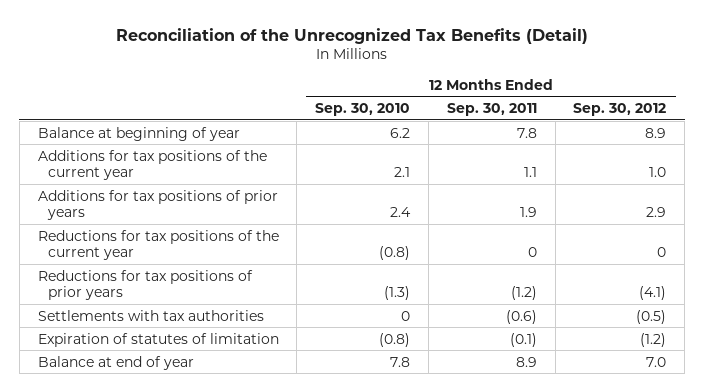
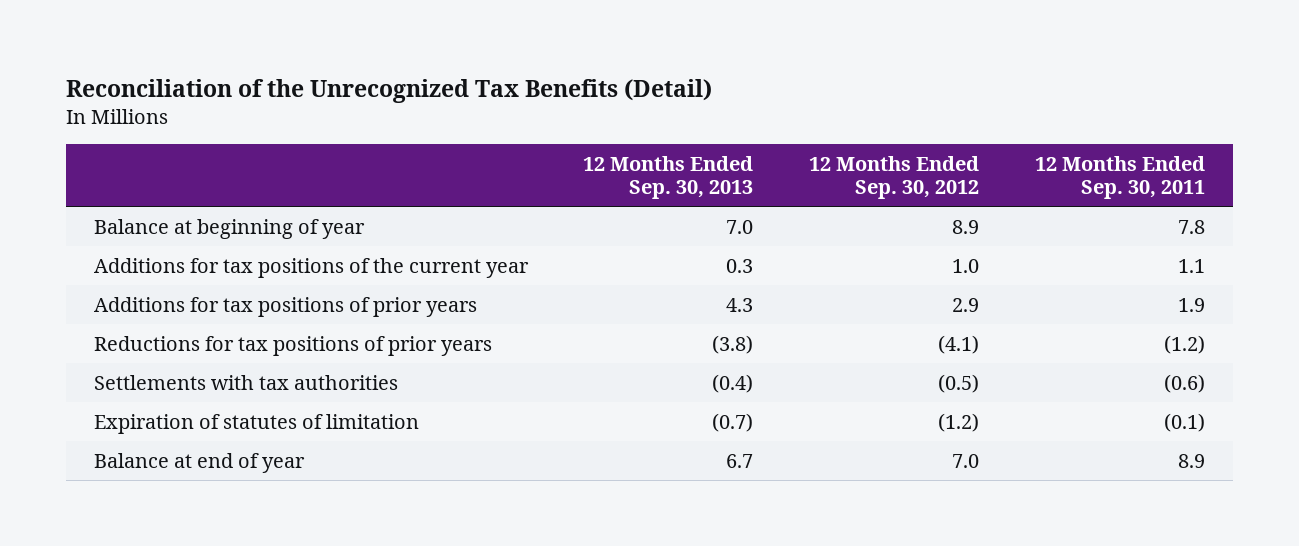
- | 12 Months Ended Sep. 30, 2010 | 12 Months Ended Sep. 30, 2011 | 12 Months Ended Sep. 30, 2012
+ | 12 Months Ended Sep. 30, 2013 | 12 Months Ended Sep. 30, 2012 | 12 Months Ended Sep. 30, 2011
- Reductions for tax positions of the current year | (0.8) | 0 | 0

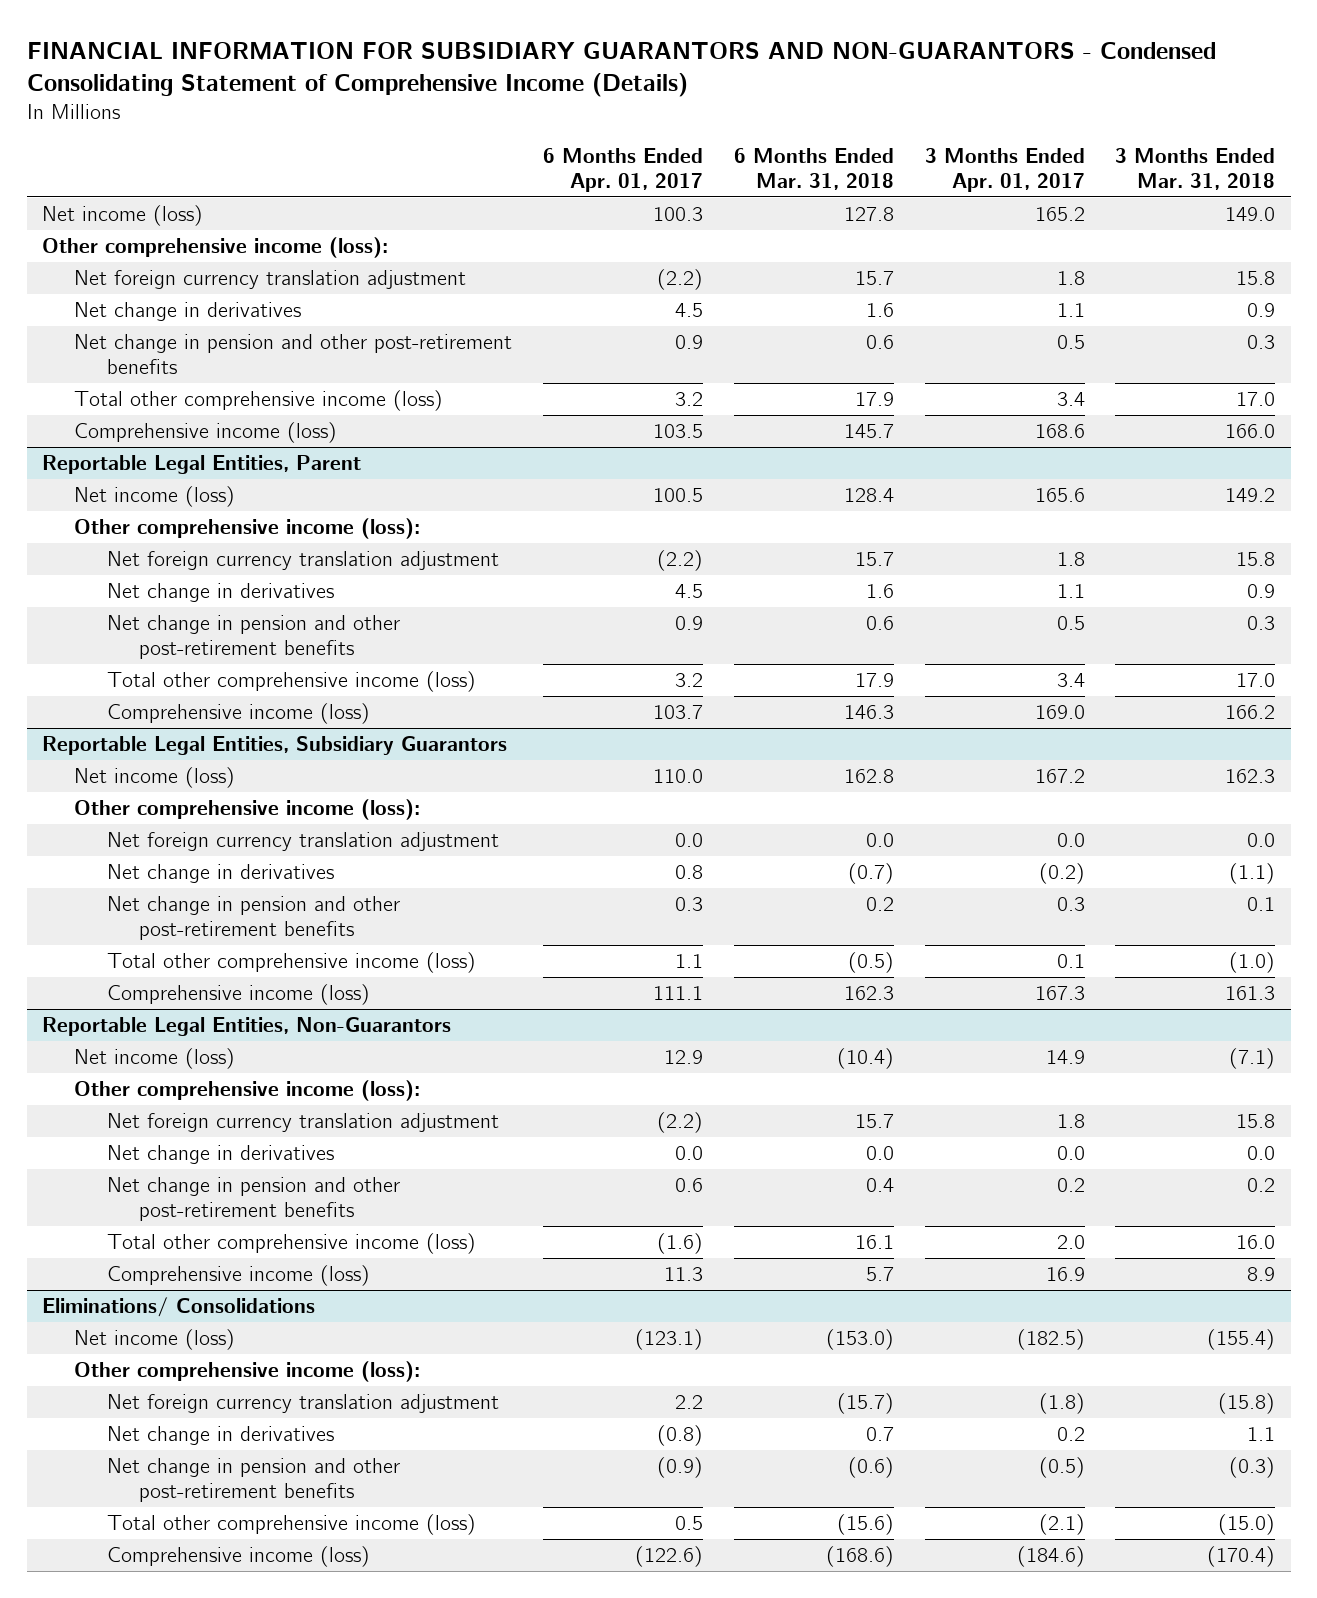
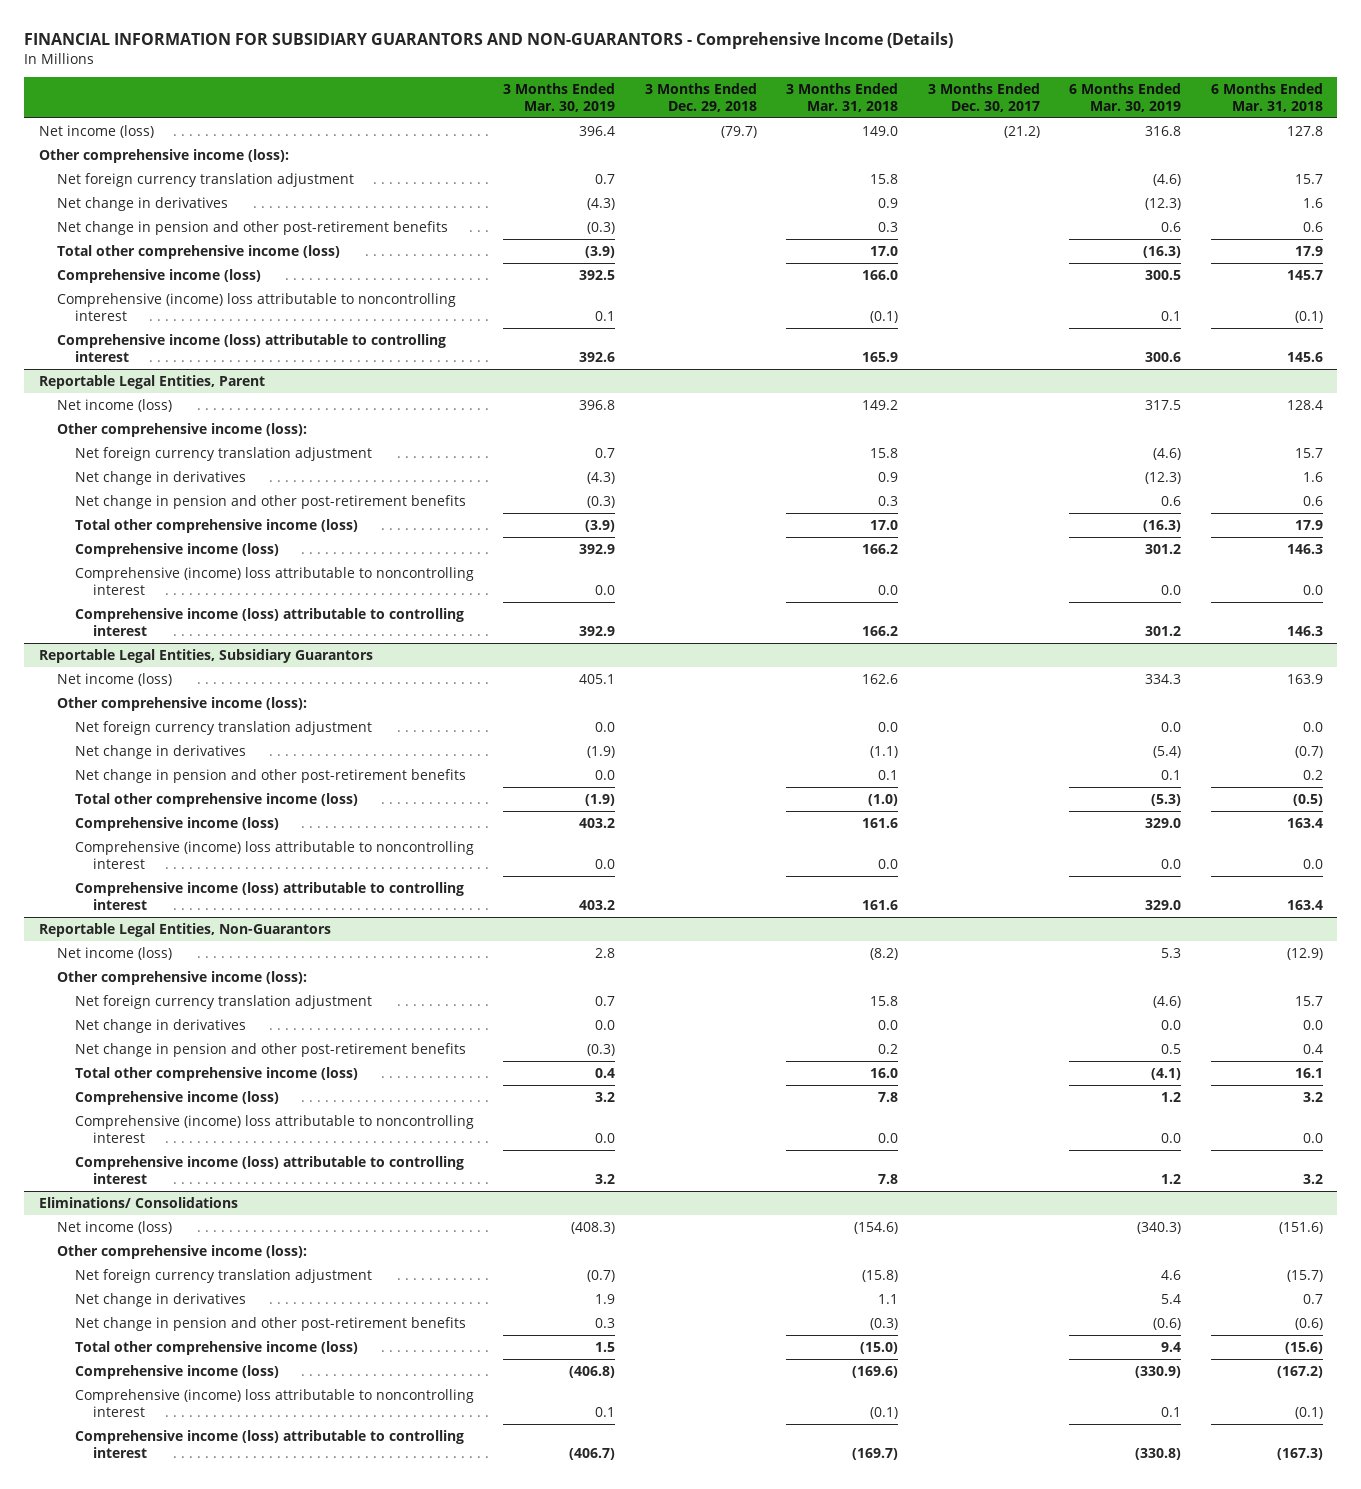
- FINANCIAL INFORMATION FOR SUBSIDIARY GUARANTORS AND NON-GUARANTORS - Condensed Consolidating Statement of Comprehensive Income (Details)
+ FINANCIAL INFORMATION FOR SUBSIDIARY GUARANTORS AND NON-GUARANTORS - Comprehensive Income (Details)
- | 6 Months Ended Apr. 01, 2017 | 6 Months Ended Mar. 31, 2018 | 3 Months Ended Apr. 01, 2017 | 3 Months Ended Mar. 31, 2018
+ | 3 Months Ended Mar. 30, 2019 | 3 Months Ended Dec. 29, 2018 | 3 Months Ended Mar. 31, 2018 | 3 Months Ended Dec. 30, 2017 | 6 Months Ended Mar. 30, 2019 | 6 Months Ended Mar. 31, 2018
+ Comprehensive (income) loss attributable to noncontrolling interest | 0.1 | | (0.1) | | 0.1 | (0.1)
+ Comprehensive income (loss) attributable to controlling interest | 392.6 | | 165.9 | | 300.6 | 145.6
@ Reportable Legal Entities, Parent
+ Comprehensive (income) loss attributable to noncontrolling interest | 0.0 | | 0.0 | | 0.0 | 0.0
+ Comprehensive income (loss) attributable to controlling interest | 392.9 | | 166.2 | | 301.2 | 146.3
@ Reportable Legal Entities, Subsidiary Guarantors
- Net income (loss) | 110.0 | 162.8 | 167.2 | 162.3
+ Net income (loss) | 405.1 | | 162.6 | | 334.3 | 163.9
- Comprehensive income (loss) | 111.1 | 162.3 | 167.3 | 161.3
+ Comprehensive income (loss) | 403.2 | | 161.6 | | 329.0 | 163.4
+ Comprehensive (income) loss attributable to noncontrolling interest | 0.0 | | 0.0 | | 0.0 | 0.0
+ Comprehensive income (loss) attributable to controlling interest | 403.2 | | 161.6 | | 329.0 | 163.4
@ Reportable Legal Entities, Non-Guarantors
- Net income (loss) | 12.9 | (10.4) | 14.9 | (7.1)
+ Net income (loss) | 2.8 | | (8.2) | | 5.3 | (12.9)
- Comprehensive income (loss) | 11.3 | 5.7 | 16.9 | 8.9
+ Comprehensive income (loss) | 3.2 | | 7.8 | | 1.2 | 3.2
+ Comprehensive (income) loss attributable to noncontrolling interest | 0.0 | | 0.0 | | 0.0 | 0.0
+ Comprehensive income (loss) attributable to controlling interest | 3.2 | | 7.8 | | 1.2 | 3.2
@ Eliminations/ Consolidations
- Net income (loss) | (123.1) | (153.0) | (182.5) | (155.4)
+ Net income (loss) | (408.3) | | (154.6) | | (340.3) | (151.6)
- Comprehensive income (loss) | (122.6) | (168.6) | (184.6) | (170.4)
+ Comprehensive income (loss) | (406.8) | | (169.6) | | (330.9) | (167.2)
+ Comprehensive (income) loss attributable to noncontrolling interest | 0.1 | | (0.1) | | 0.1 | (0.1)
+ Comprehensive income (loss) attributable to controlling interest | (406.7) | | (169.7) | | (330.8) | (167.3)

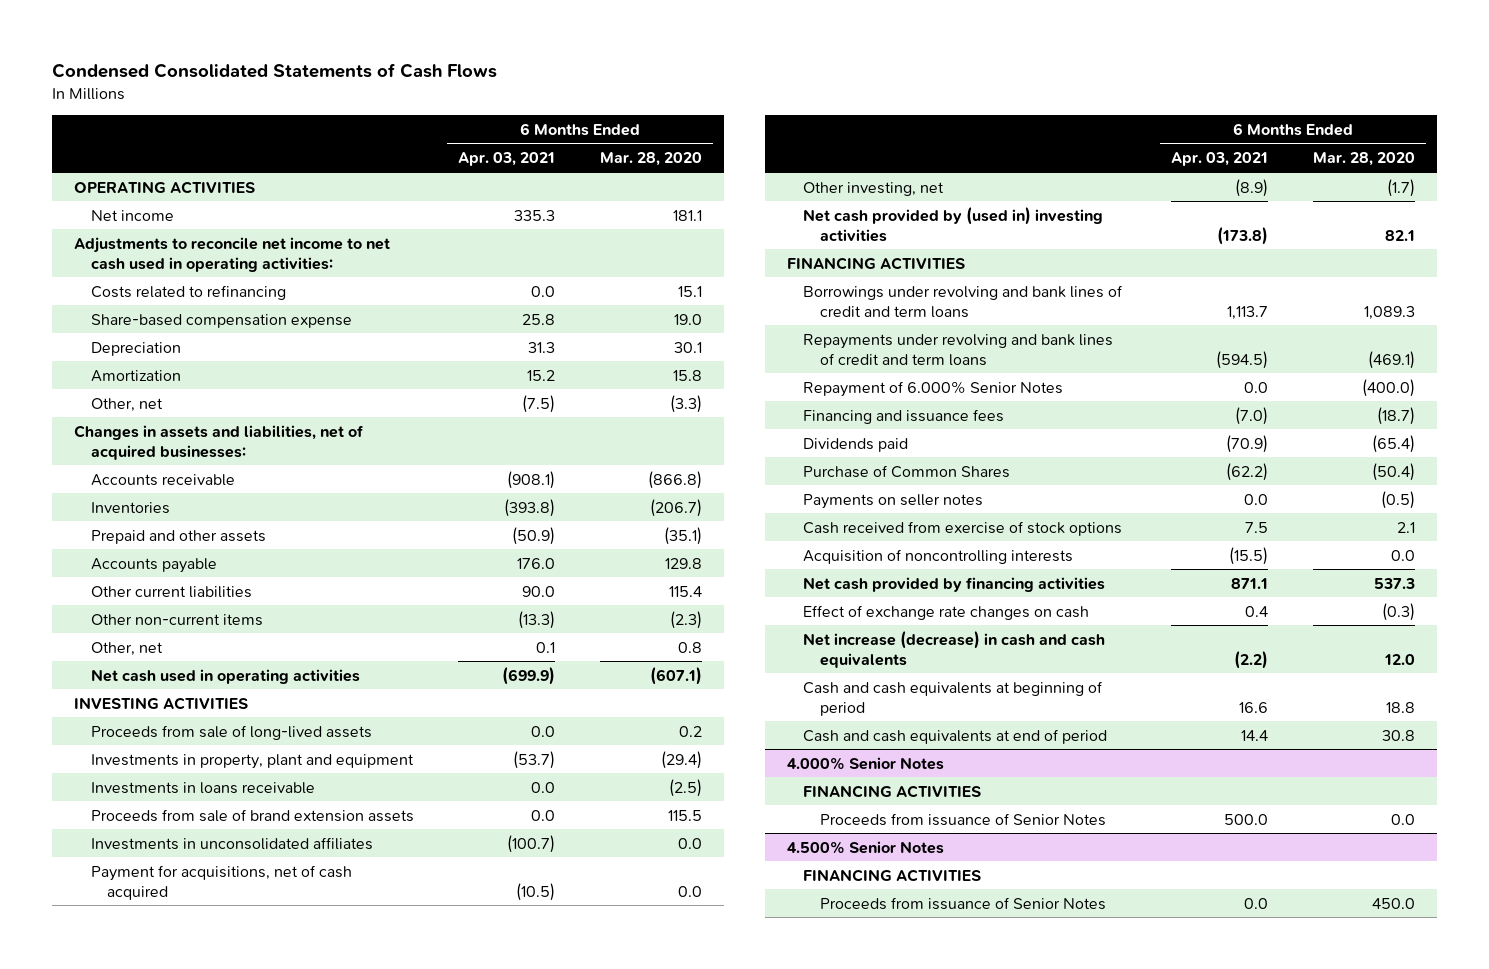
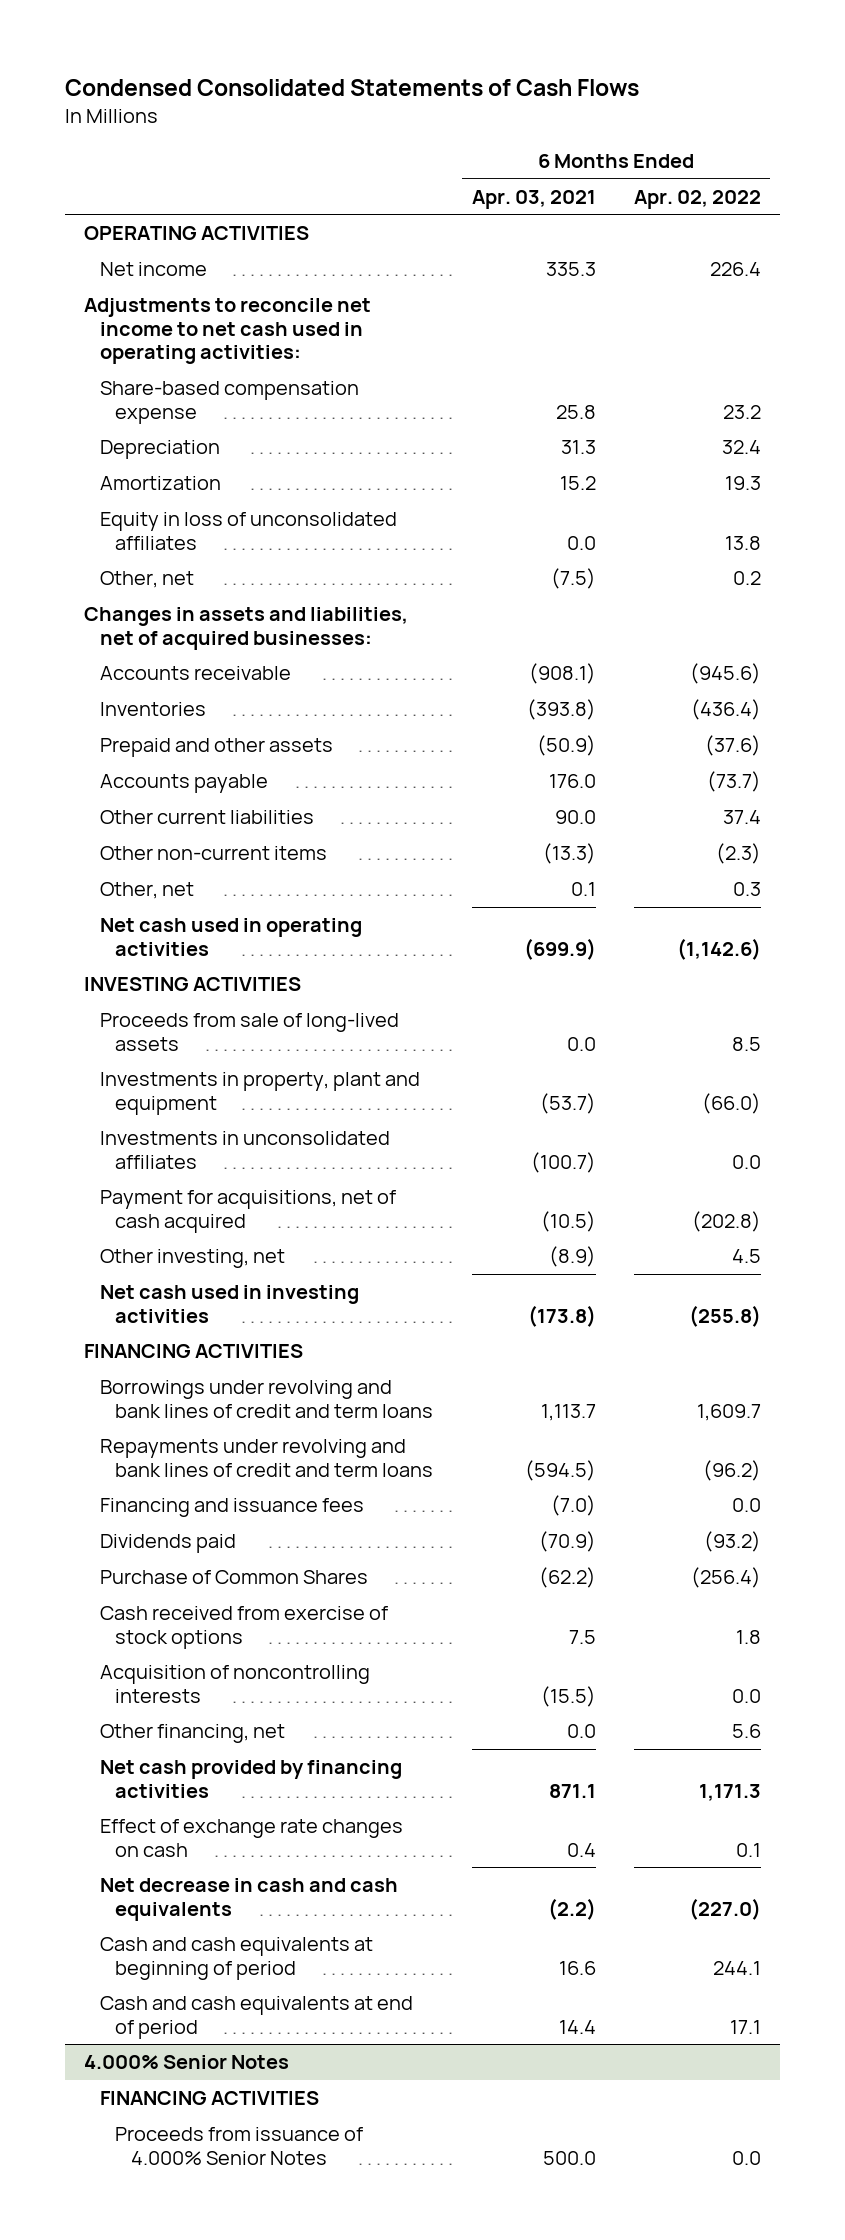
- | 6 Months Ended Apr. 03, 2021 | 6 Months Ended Mar. 28, 2020
+ | 6 Months Ended Apr. 03, 2021 | 6 Months Ended Apr. 02, 2022
- Costs related to refinancing | 0.0 | 15.1
+ Equity in loss of unconsolidated affiliates | 0.0 | 13.8
- Investments in loans receivable | 0.0 | (2.5)
- Proceeds from sale of brand extension assets | 0.0 | 115.5
- Net cash provided by (used in) investing activities | (173.8) | 82.1
+ Net cash used in investing activities | (173.8) | (255.8)
- Repayment of 6.000% Senior Notes | 0.0 | (400.0)
- Payments on seller notes | 0.0 | (0.5)
+ Other financing, net | 0.0 | 5.6
- Net increase (decrease) in cash and cash equivalents | (2.2) | 12.0
+ Net decrease in cash and cash equivalents | (2.2) | (227.0)
@ 4.000% Senior Notes
- Proceeds from issuance of Senior Notes | 500.0 | 0.0
- 4.500% Senior Notes
- FINANCING ACTIVITIES
- Proceeds from issuance of Senior Notes | 0.0 | 450.0
@ 4.000% Senior Notes
+ Proceeds from issuance of 4.000% Senior Notes | 500.0 | 0.0

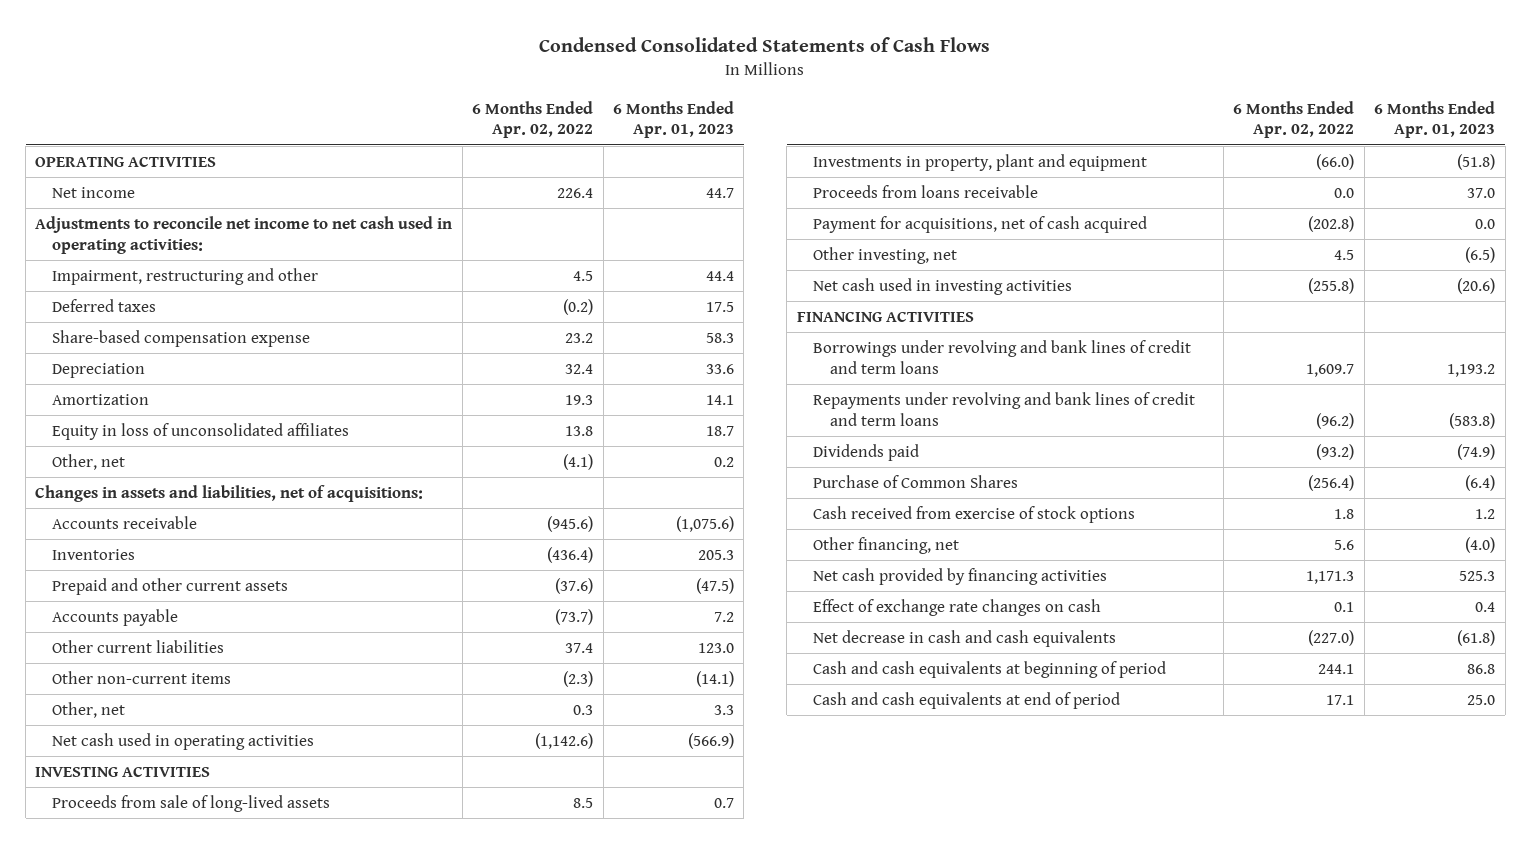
- | 6 Months Ended Apr. 03, 2021 | 6 Months Ended Apr. 02, 2022
+ | 6 Months Ended Apr. 02, 2022 | 6 Months Ended Apr. 01, 2023
+ Impairment, restructuring and other | 4.5 | 44.4
+ Deferred taxes | (0.2) | 17.5
- Other, net | (7.5) | 0.2
- Changes in assets and liabilities, net of acquired businesses:
+ Other, net | (4.1) | 0.2
+ Changes in assets and liabilities, net of acquisitions:
- Prepaid and other assets | (50.9) | (37.6)
+ Prepaid and other current assets | (37.6) | (47.5)
- Investments in unconsolidated affiliates | (100.7) | 0.0
+ Proceeds from loans receivable | 0.0 | 37.0
- Financing and issuance fees | (7.0) | 0.0
- Acquisition of noncontrolling interests | (15.5) | 0.0
- 4.000% Senior Notes
- FINANCING ACTIVITIES
- Proceeds from issuance of 4.000% Senior Notes | 500.0 | 0.0

